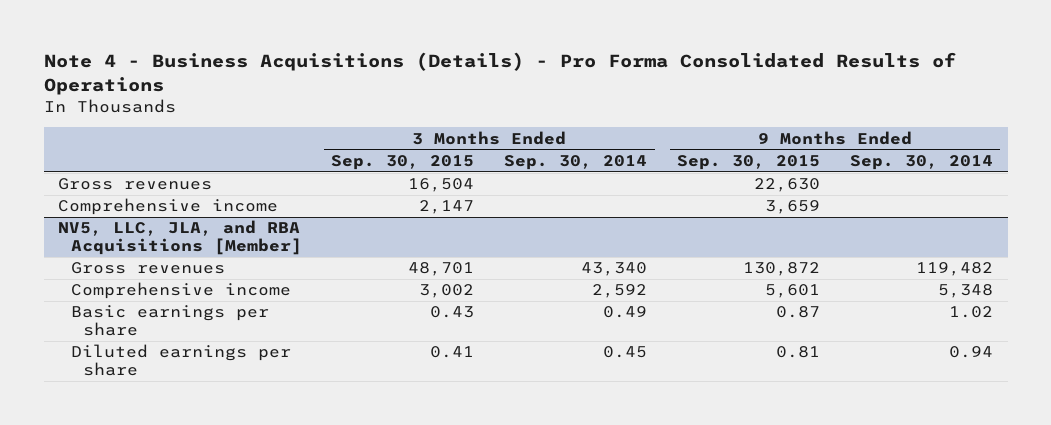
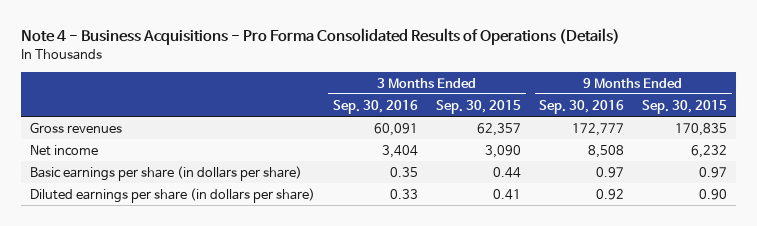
- Note 4 - Business Acquisitions (Details) - Pro Forma Consolidated Results of Operations
+ Note 4 - Business Acquisitions - Pro Forma Consolidated Results of Operations (Details)
- | 3 Months Ended Sep. 30, 2015 | 3 Months Ended Sep. 30, 2014 | 9 Months Ended Sep. 30, 2015 | 9 Months Ended Sep. 30, 2014
+ | 3 Months Ended Sep. 30, 2016 | 3 Months Ended Sep. 30, 2015 | 9 Months Ended Sep. 30, 2016 | 9 Months Ended Sep. 30, 2015
- Gross revenues | 16,504 | | 22,630 |
- Comprehensive income | 2,147 | | 3,659 |
- NV5, LLC, JLA, and RBA Acquisitions [Member]
- Gross revenues | 48,701 | 43,340 | 130,872 | 119,482
- Comprehensive income | 3,002 | 2,592 | 5,601 | 5,348
- Basic earnings per share | 0.43 | 0.49 | 0.87 | 1.02
- Diluted earnings per share | 0.41 | 0.45 | 0.81 | 0.94
+ Gross revenues | 60,091 | 62,357 | 172,777 | 170,835
+ Net income | 3,404 | 3,090 | 8,508 | 6,232
+ Basic earnings per share (in dollars per share) | 0.35 | 0.44 | 0.97 | 0.97
+ Diluted earnings per share (in dollars per share) | 0.33 | 0.41 | 0.92 | 0.90

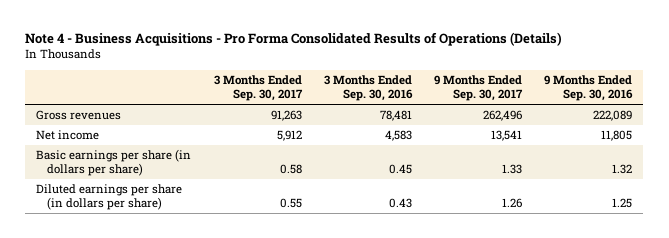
- | 3 Months Ended Sep. 30, 2016 | 3 Months Ended Sep. 30, 2015 | 9 Months Ended Sep. 30, 2016 | 9 Months Ended Sep. 30, 2015
+ | 3 Months Ended Sep. 30, 2017 | 3 Months Ended Sep. 30, 2016 | 9 Months Ended Sep. 30, 2017 | 9 Months Ended Sep. 30, 2016
- Gross revenues | 60,091 | 62,357 | 172,777 | 170,835
- Net income | 3,404 | 3,090 | 8,508 | 6,232
- Basic earnings per share (in dollars per share) | 0.35 | 0.44 | 0.97 | 0.97
- Diluted earnings per share (in dollars per share) | 0.33 | 0.41 | 0.92 | 0.90
+ Gross revenues | 91,263 | 78,481 | 262,496 | 222,089
+ Net income | 5,912 | 4,583 | 13,541 | 11,805
+ Basic earnings per share (in dollars per share) | 0.58 | 0.45 | 1.33 | 1.32
+ Diluted earnings per share (in dollars per share) | 0.55 | 0.43 | 1.26 | 1.25

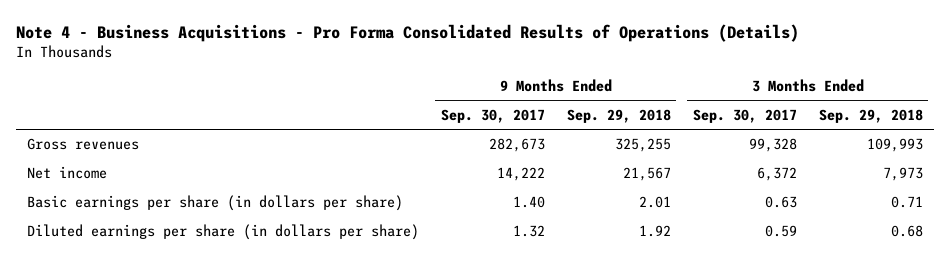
- | 3 Months Ended Sep. 30, 2017 | 3 Months Ended Sep. 30, 2016 | 9 Months Ended Sep. 30, 2017 | 9 Months Ended Sep. 30, 2016
+ | 9 Months Ended Sep. 30, 2017 | 9 Months Ended Sep. 29, 2018 | 3 Months Ended Sep. 30, 2017 | 3 Months Ended Sep. 29, 2018
- Gross revenues | 91,263 | 78,481 | 262,496 | 222,089
- Net income | 5,912 | 4,583 | 13,541 | 11,805
- Basic earnings per share (in dollars per share) | 0.58 | 0.45 | 1.33 | 1.32
- Diluted earnings per share (in dollars per share) | 0.55 | 0.43 | 1.26 | 1.25
+ Gross revenues | 282,673 | 325,255 | 99,328 | 109,993
+ Net income | 14,222 | 21,567 | 6,372 | 7,973
+ Basic earnings per share (in dollars per share) | 1.40 | 2.01 | 0.63 | 0.71
+ Diluted earnings per share (in dollars per share) | 1.32 | 1.92 | 0.59 | 0.68

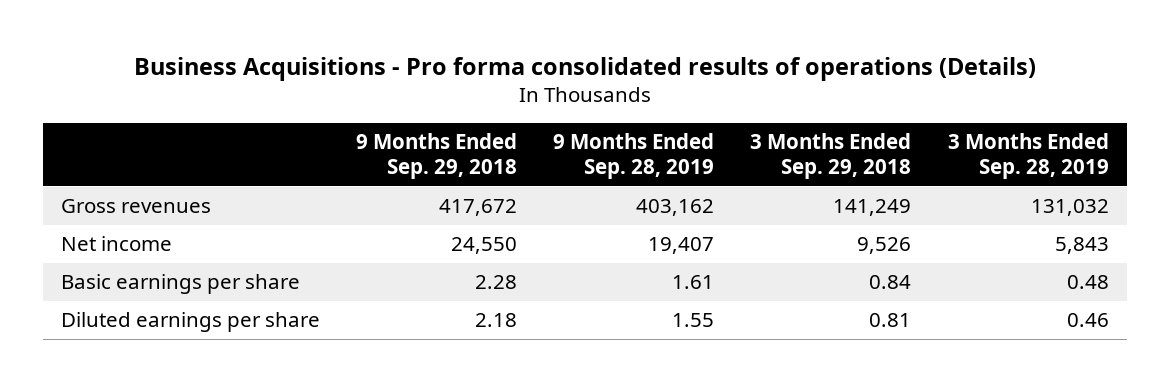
- Note 4 - Business Acquisitions - Pro Forma Consolidated Results of Operations (Details)
+ Business Acquisitions - Pro forma consolidated results of operations (Details)
- | 9 Months Ended Sep. 30, 2017 | 9 Months Ended Sep. 29, 2018 | 3 Months Ended Sep. 30, 2017 | 3 Months Ended Sep. 29, 2018
+ | 9 Months Ended Sep. 29, 2018 | 9 Months Ended Sep. 28, 2019 | 3 Months Ended Sep. 29, 2018 | 3 Months Ended Sep. 28, 2019
- Gross revenues | 282,673 | 325,255 | 99,328 | 109,993
- Net income | 14,222 | 21,567 | 6,372 | 7,973
- Basic earnings per share (in dollars per share) | 1.40 | 2.01 | 0.63 | 0.71
- Diluted earnings per share (in dollars per share) | 1.32 | 1.92 | 0.59 | 0.68
+ Gross revenues | 417,672 | 403,162 | 141,249 | 131,032
+ Net income | 24,550 | 19,407 | 9,526 | 5,843
+ Basic earnings per share | 2.28 | 1.61 | 0.84 | 0.48
+ Diluted earnings per share | 2.18 | 1.55 | 0.81 | 0.46

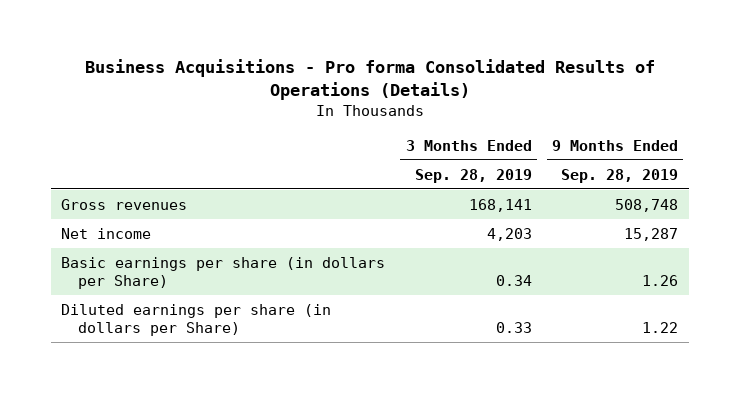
- Business Acquisitions - Pro forma consolidated results of operations (Details)
+ Business Acquisitions - Pro forma Consolidated Results of Operations (Details)
- | 9 Months Ended Sep. 29, 2018 | 9 Months Ended Sep. 28, 2019 | 3 Months Ended Sep. 29, 2018 | 3 Months Ended Sep. 28, 2019
+ | 3 Months Ended Sep. 28, 2019 | 9 Months Ended Sep. 28, 2019
- Gross revenues | 417,672 | 403,162 | 141,249 | 131,032
- Net income | 24,550 | 19,407 | 9,526 | 5,843
- Basic earnings per share | 2.28 | 1.61 | 0.84 | 0.48
- Diluted earnings per share | 2.18 | 1.55 | 0.81 | 0.46
+ Gross revenues | 168,141 | 508,748
+ Net income | 4,203 | 15,287
+ Basic earnings per share (in dollars per Share) | 0.34 | 1.26
+ Diluted earnings per share (in dollars per Share) | 0.33 | 1.22

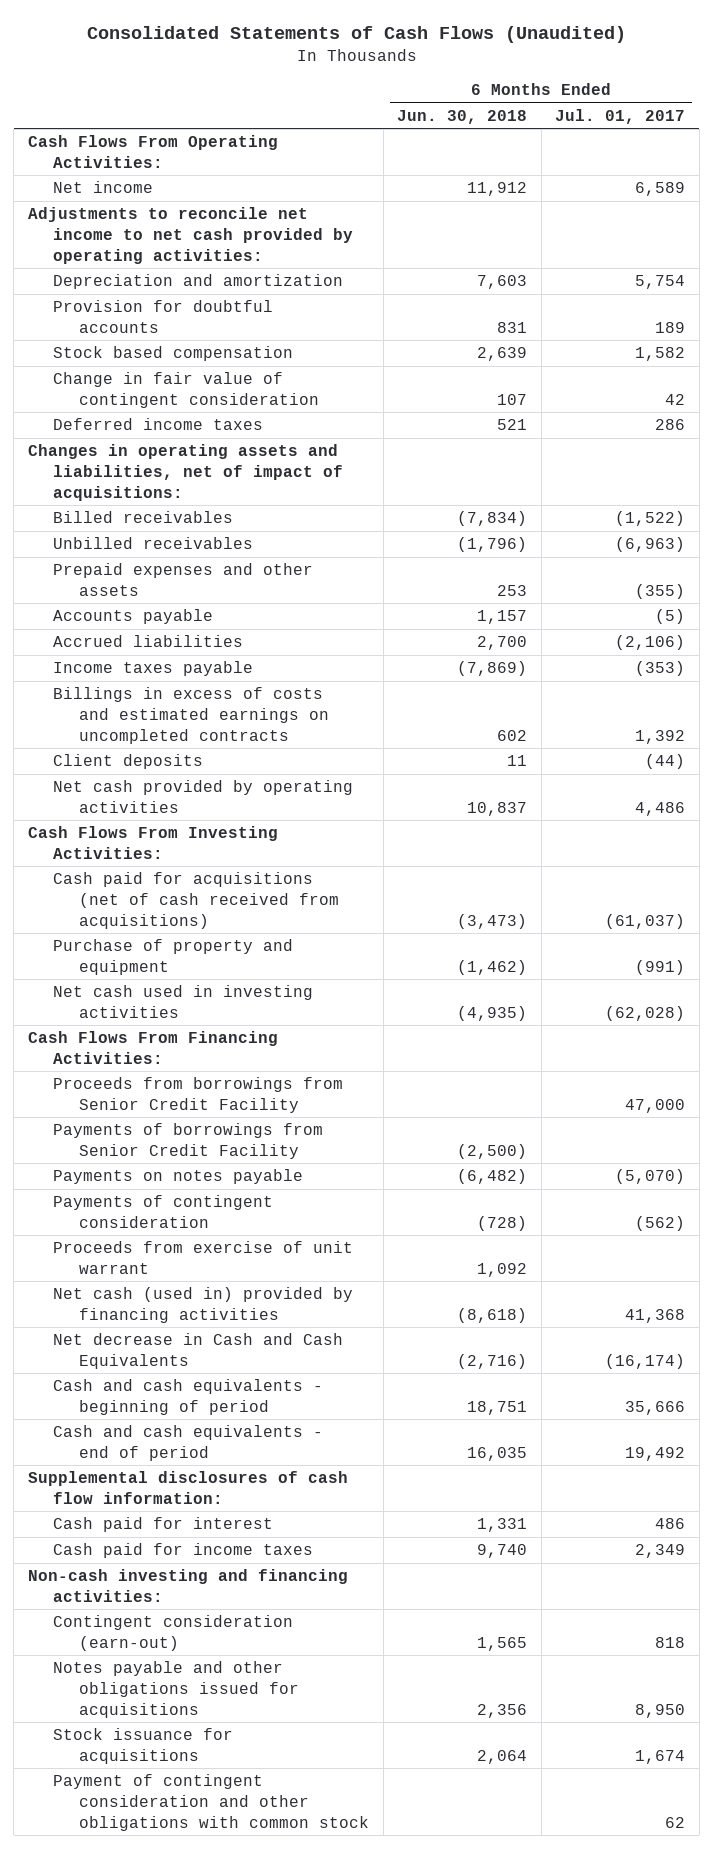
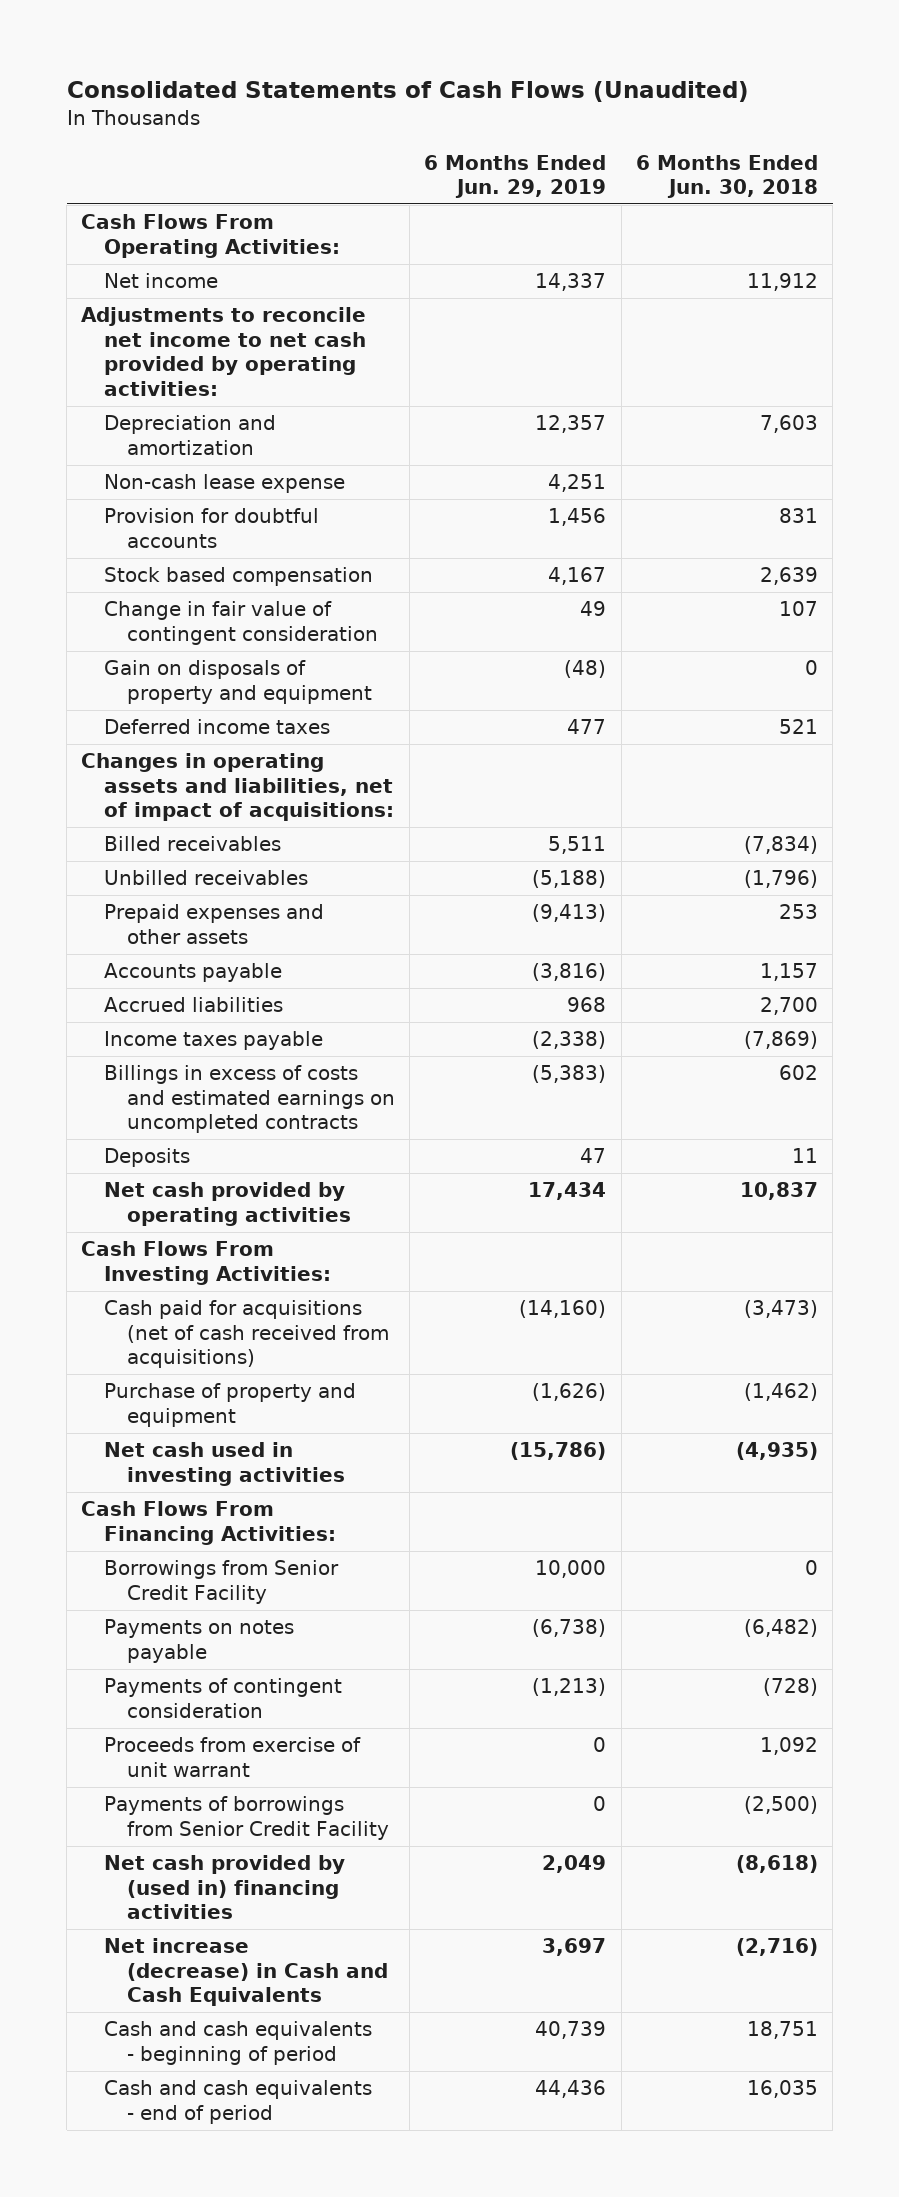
- | 6 Months Ended Jun. 30, 2018 | 6 Months Ended Jul. 01, 2017
+ | 6 Months Ended Jun. 29, 2019 | 6 Months Ended Jun. 30, 2018
+ Non-cash lease expense | 4,251 |
+ Gain on disposals of property and equipment | (48) | 0
- Client deposits | 11 | (44)
+ Deposits | 47 | 11
- Proceeds from borrowings from Senior Credit Facility | | 47,000
+ Borrowings from Senior Credit Facility | 10,000 | 0
- Net cash (used in) provided by financing activities | (8,618) | 41,368
- Net decrease in Cash and Cash Equivalents | (2,716) | (16,174)
moved down: Payments of borrowings from Senior Credit Facility | 0 | (2,500)
+ Net cash provided by (used in) financing activities | 2,049 | (8,618)
+ Net increase (decrease) in Cash and Cash Equivalents | 3,697 | (2,716)
- Supplemental disclosures of cash flow information:
- Cash paid for interest | 1,331 | 486
- Cash paid for income taxes | 9,740 | 2,349
- Non-cash investing and financing activities:
- Contingent consideration (earn-out) | 1,565 | 818
- Notes payable and other obligations issued for acquisitions | 2,356 | 8,950
- Stock issuance for acquisitions | 2,064 | 1,674
- Payment of contingent consideration and other obligations with common stock | | 62

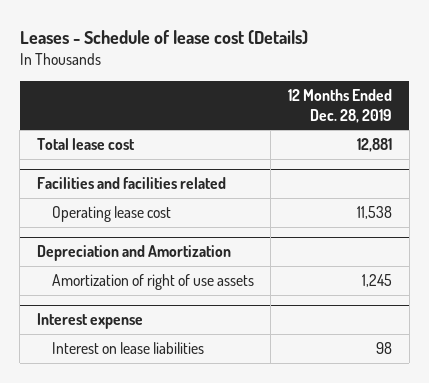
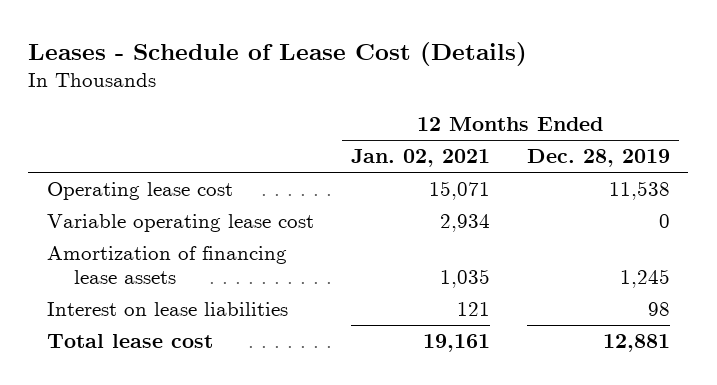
- Leases - Schedule of lease cost (Details)
+ Leases - Schedule of Lease Cost (Details)
- | 12 Months Ended Dec. 28, 2019
+ | 12 Months Ended Jan. 02, 2021 | 12 Months Ended Dec. 28, 2019
- Facilities and facilities related
- Depreciation and Amortization
- Amortization of right of use assets | 1,245
- Interest expense
+ Variable operating lease cost | 2,934 | 0
+ Amortization of financing lease assets | 1,035 | 1,245
moved down: Total lease cost | 19,161 | 12,881

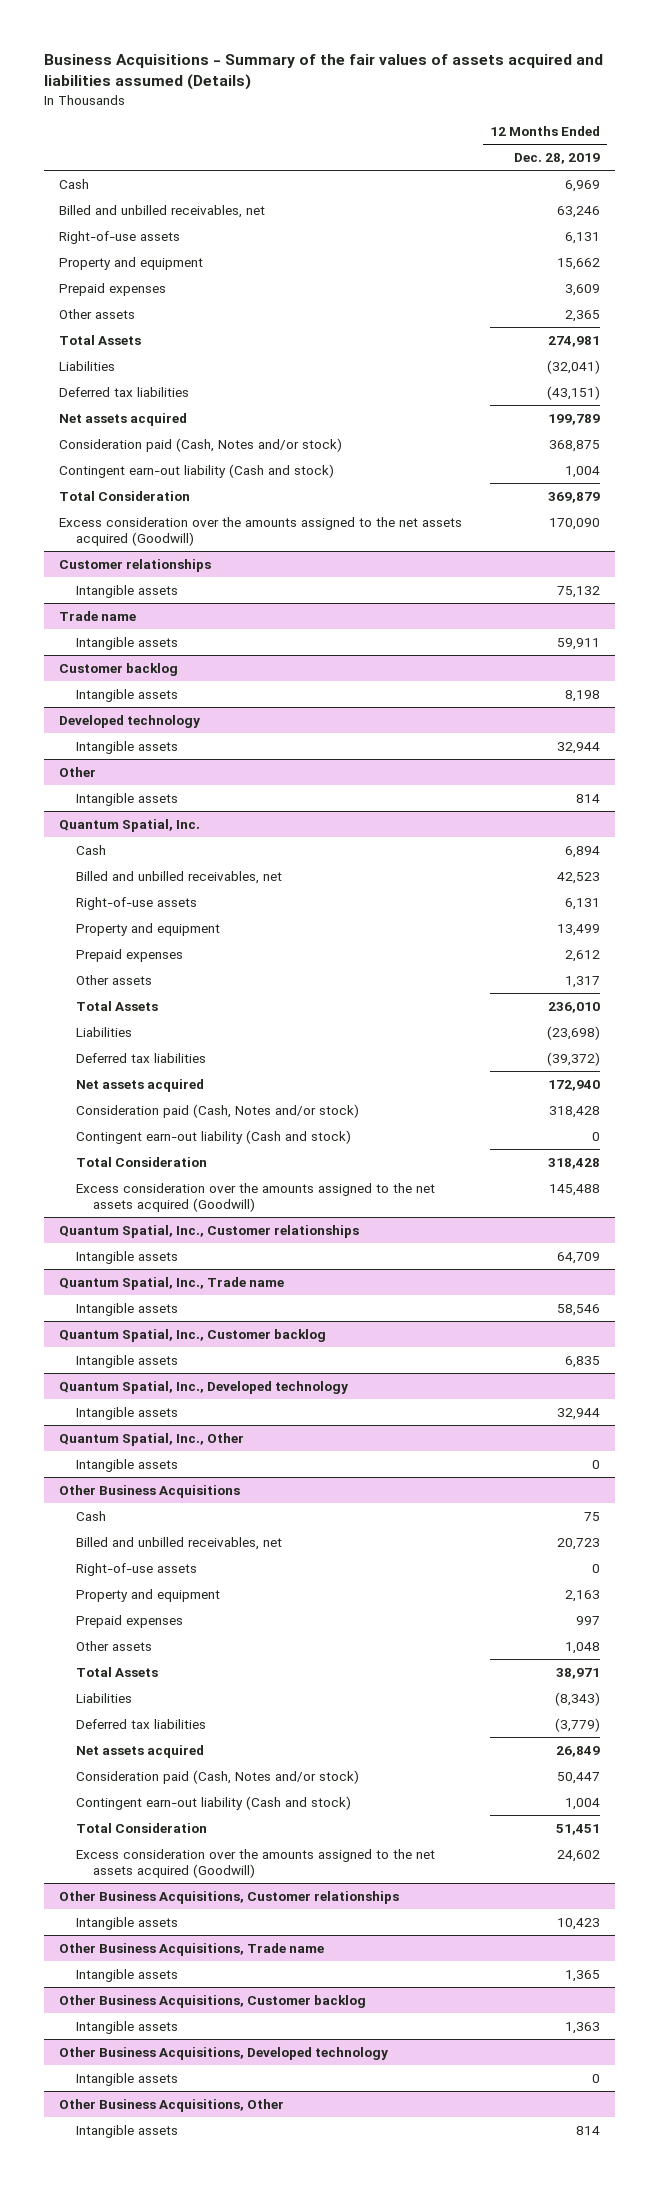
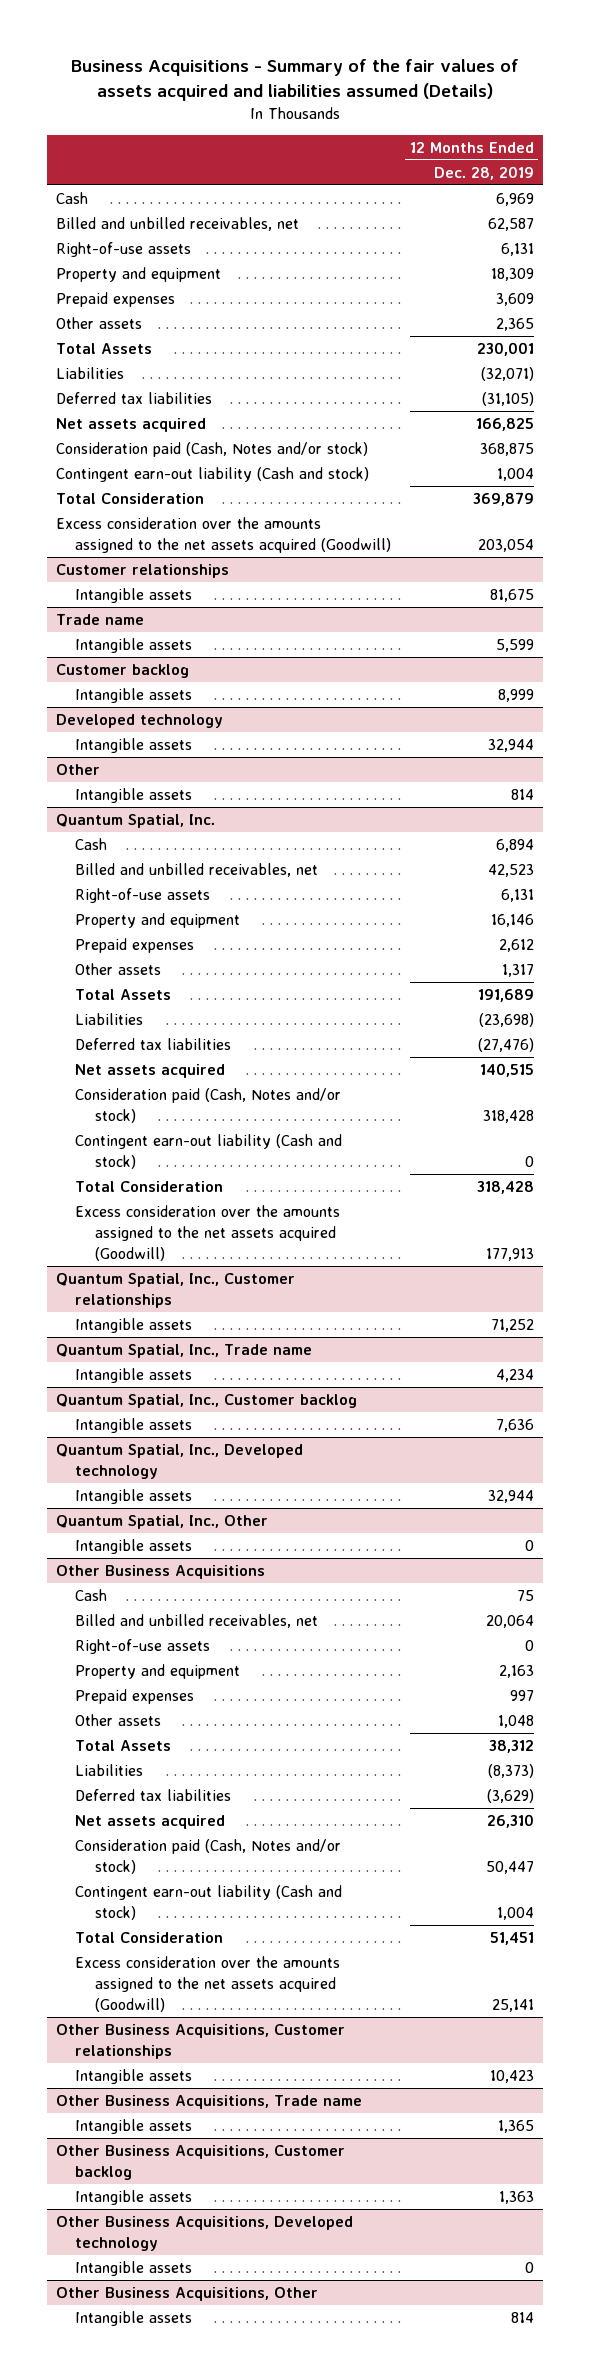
- Billed and unbilled receivables, net | 63,246
+ Billed and unbilled receivables, net | 62,587
- Property and equipment | 15,662
+ Property and equipment | 18,309
- Total Assets | 274,981
- Liabilities | (32,041)
- Deferred tax liabilities | (43,151)
- Net assets acquired | 199,789
+ Total Assets | 230,001
+ Liabilities | (32,071)
+ Deferred tax liabilities | (31,105)
+ Net assets acquired | 166,825
- Excess consideration over the amounts assigned to the net assets acquired (Goodwill) | 170,090
+ Excess consideration over the amounts assigned to the net assets acquired (Goodwill) | 203,054
@ Customer relationships
- Intangible assets | 75,132
+ Intangible assets | 81,675
@ Trade name
- Intangible assets | 59,911
+ Intangible assets | 5,599
@ Customer backlog
- Intangible assets | 8,198
+ Intangible assets | 8,999
@ Quantum Spatial, Inc.
- Property and equipment | 13,499
+ Property and equipment | 16,146
- Total Assets | 236,010
+ Total Assets | 191,689
- Deferred tax liabilities | (39,372)
- Net assets acquired | 172,940
+ Deferred tax liabilities | (27,476)
+ Net assets acquired | 140,515
- Excess consideration over the amounts assigned to the net assets acquired (Goodwill) | 145,488
+ Excess consideration over the amounts assigned to the net assets acquired (Goodwill) | 177,913
@ Quantum Spatial, Inc., Customer relationships
- Intangible assets | 64,709
+ Intangible assets | 71,252
@ Quantum Spatial, Inc., Trade name
- Intangible assets | 58,546
+ Intangible assets | 4,234
@ Quantum Spatial, Inc., Customer backlog
- Intangible assets | 6,835
+ Intangible assets | 7,636
@ Other Business Acquisitions
- Billed and unbilled receivables, net | 20,723
+ Billed and unbilled receivables, net | 20,064
- Total Assets | 38,971
- Liabilities | (8,343)
- Deferred tax liabilities | (3,779)
- Net assets acquired | 26,849
+ Total Assets | 38,312
+ Liabilities | (8,373)
+ Deferred tax liabilities | (3,629)
+ Net assets acquired | 26,310
- Excess consideration over the amounts assigned to the net assets acquired (Goodwill) | 24,602
+ Excess consideration over the amounts assigned to the net assets acquired (Goodwill) | 25,141

